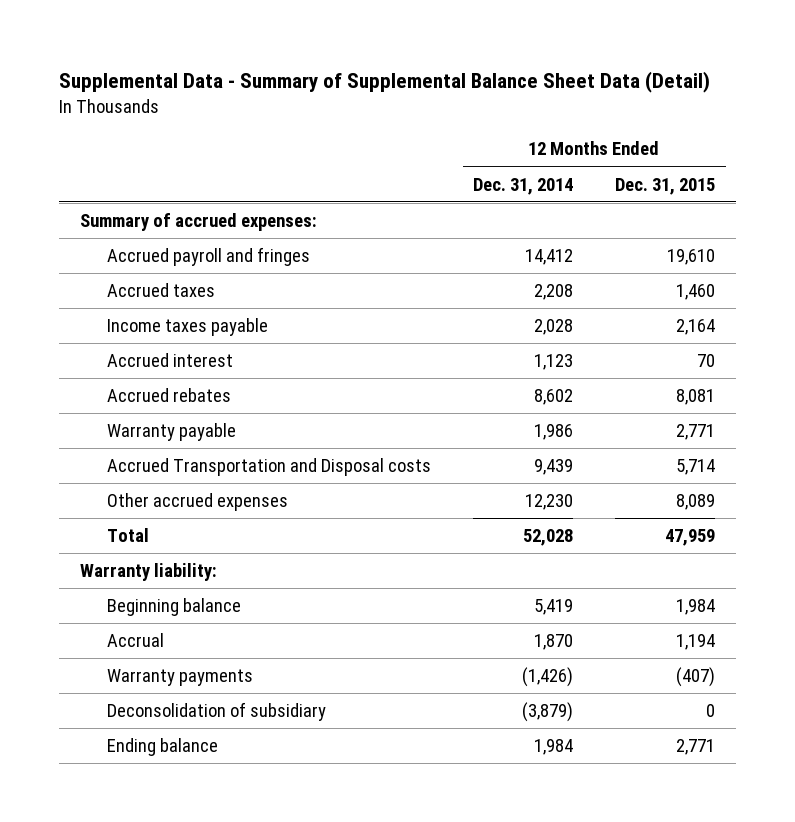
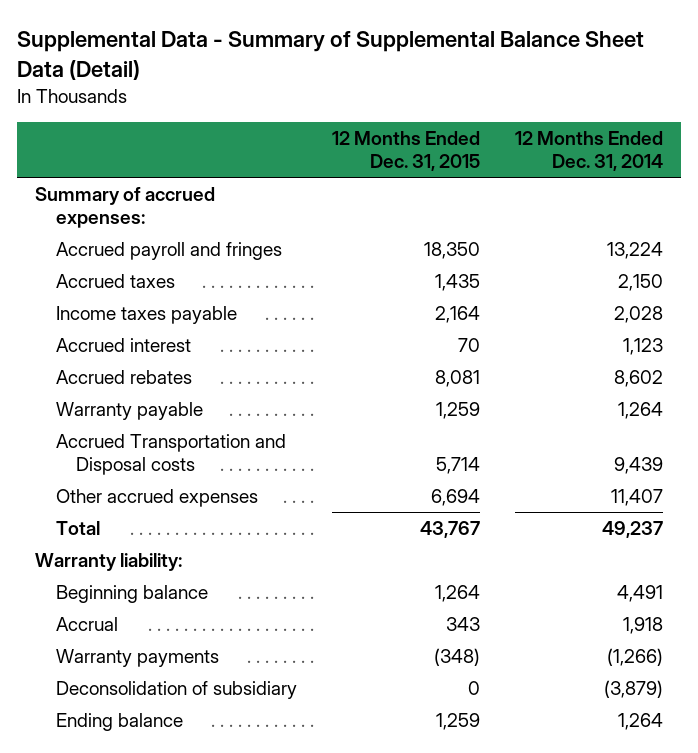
- | 12 Months Ended Dec. 31, 2014 | 12 Months Ended Dec. 31, 2015
+ | 12 Months Ended Dec. 31, 2015 | 12 Months Ended Dec. 31, 2014
- Accrued payroll and fringes | 14,412 | 19,610
- Accrued taxes | 2,208 | 1,460
+ Accrued payroll and fringes | 18,350 | 13,224
+ Accrued taxes | 1,435 | 2,150
- Warranty payable | 1,986 | 2,771
+ Warranty payable | 1,259 | 1,264
- Other accrued expenses | 12,230 | 8,089
- Total | 52,028 | 47,959
+ Other accrued expenses | 6,694 | 11,407
+ Total | 43,767 | 49,237
- Beginning balance | 5,419 | 1,984
- Accrual | 1,870 | 1,194
- Warranty payments | (1,426) | (407)
+ Beginning balance | 1,264 | 4,491
+ Accrual | 343 | 1,918
+ Warranty payments | (348) | (1,266)
- Ending balance | 1,984 | 2,771
+ Ending balance | 1,259 | 1,264

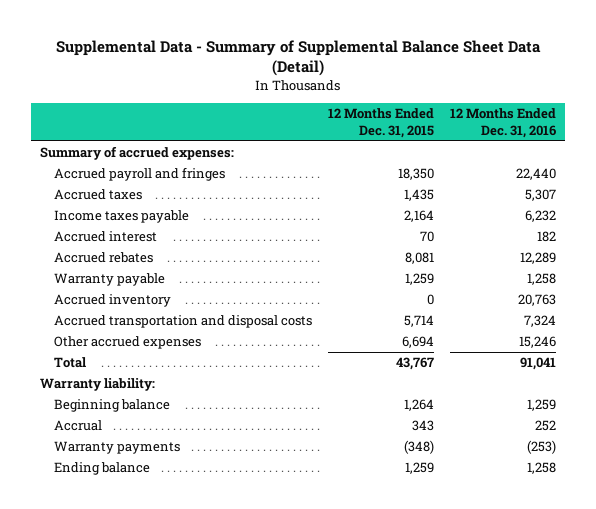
- | 12 Months Ended Dec. 31, 2015 | 12 Months Ended Dec. 31, 2014
+ | 12 Months Ended Dec. 31, 2015 | 12 Months Ended Dec. 31, 2016
- Accrued Transportation and Disposal costs | 5,714 | 9,439
+ Accrued inventory | 0 | 20,763
+ Accrued transportation and disposal costs | 5,714 | 7,324
- Deconsolidation of subsidiary | 0 | (3,879)

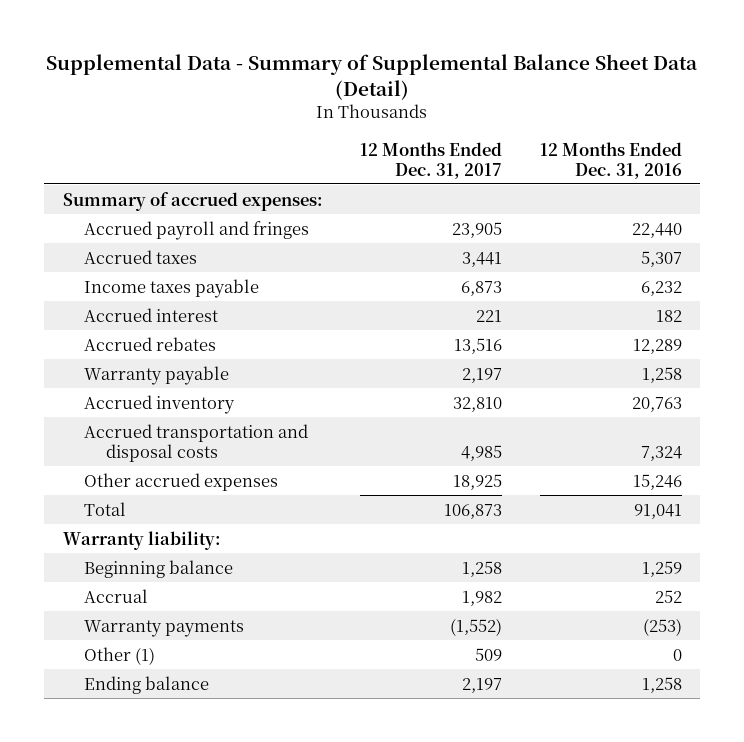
- | 12 Months Ended Dec. 31, 2015 | 12 Months Ended Dec. 31, 2016
+ | 12 Months Ended Dec. 31, 2017 | 12 Months Ended Dec. 31, 2016
+ Other (1) | 509 | 0

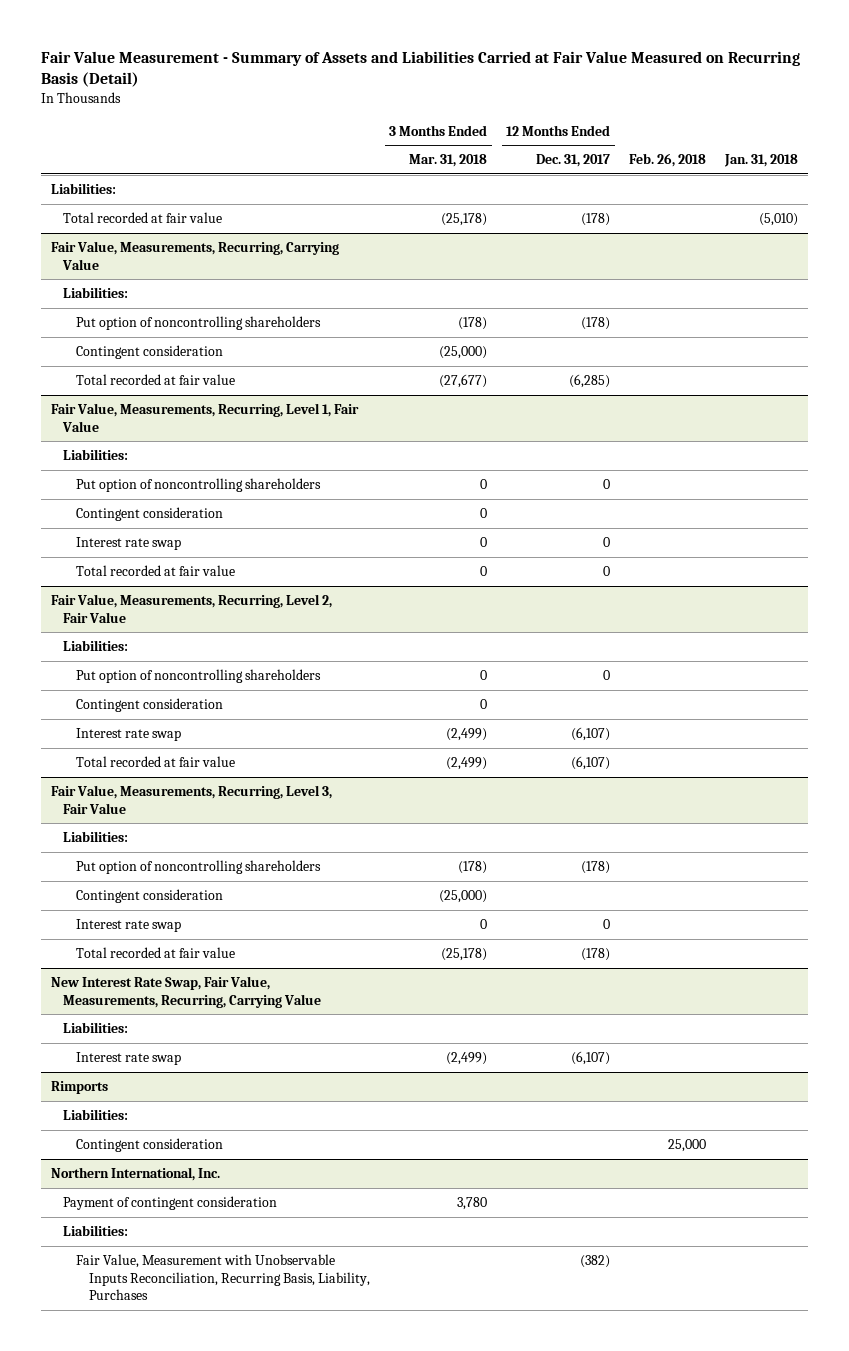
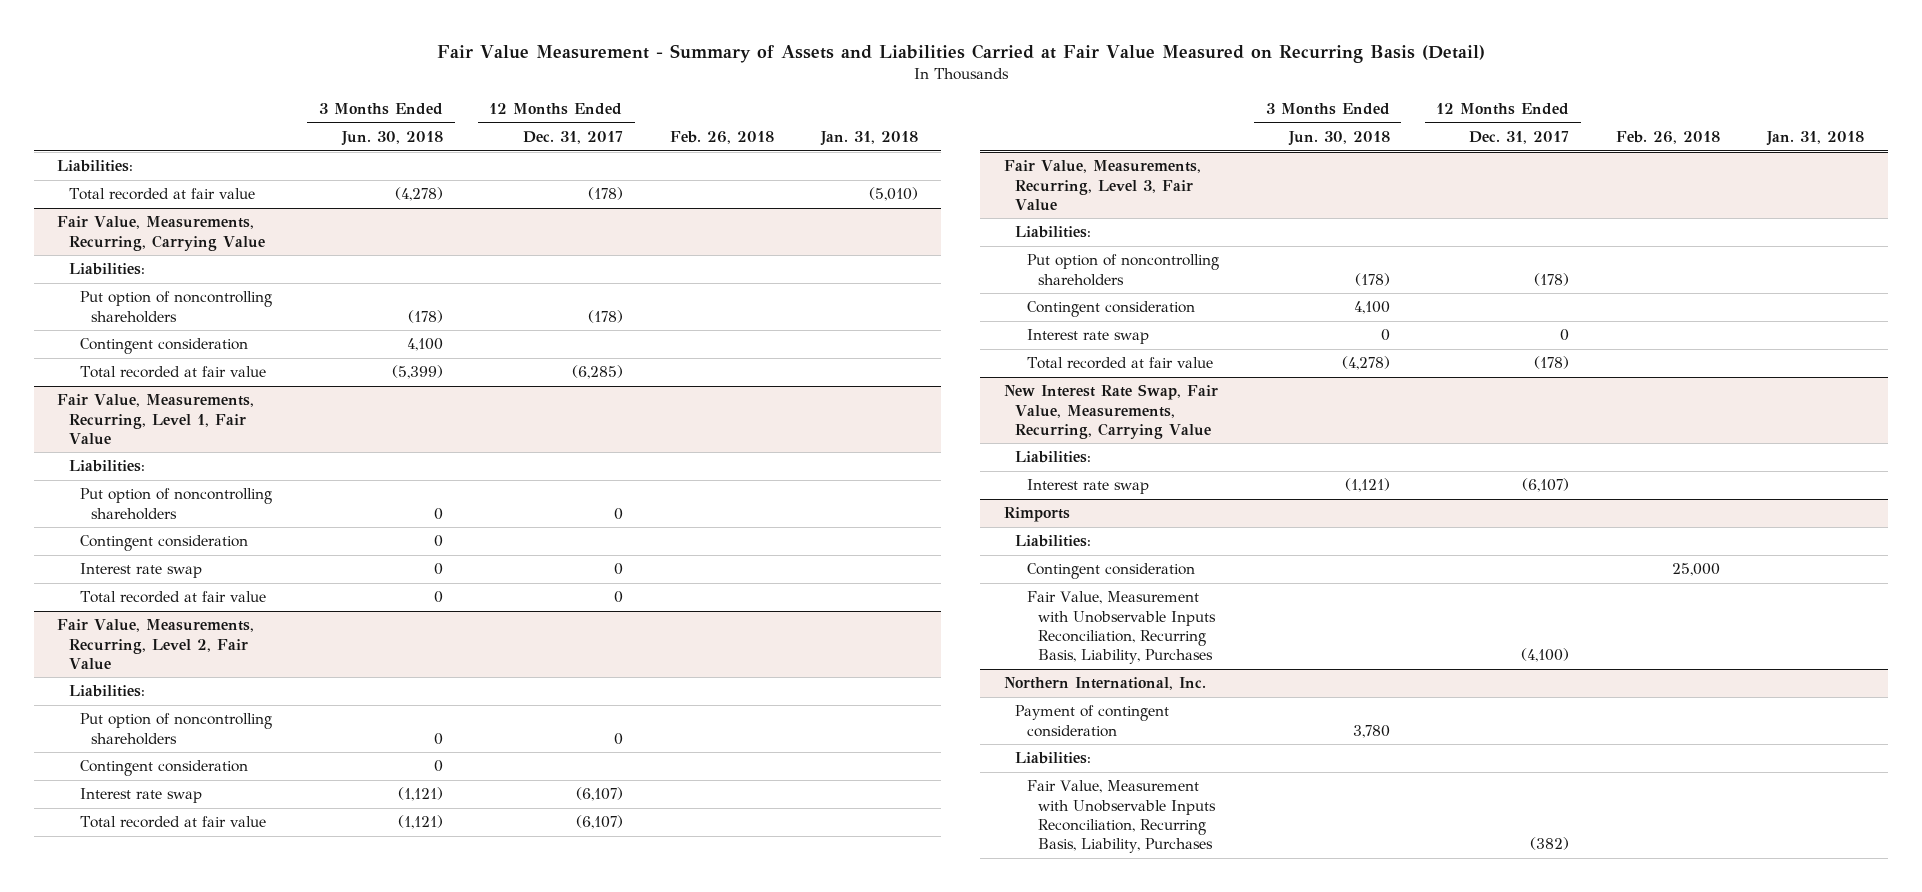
- | 3 Months Ended Mar. 31, 2018 | 12 Months Ended Dec. 31, 2017 | Feb. 26, 2018 | Jan. 31, 2018
+ | 3 Months Ended Jun. 30, 2018 | 12 Months Ended Dec. 31, 2017 | Feb. 26, 2018 | Jan. 31, 2018
@ Rimports
+ Fair Value, Measurement with Unobservable Inputs Reconciliation, Recurring Basis, Liability, Purchases | | (4,100) | |

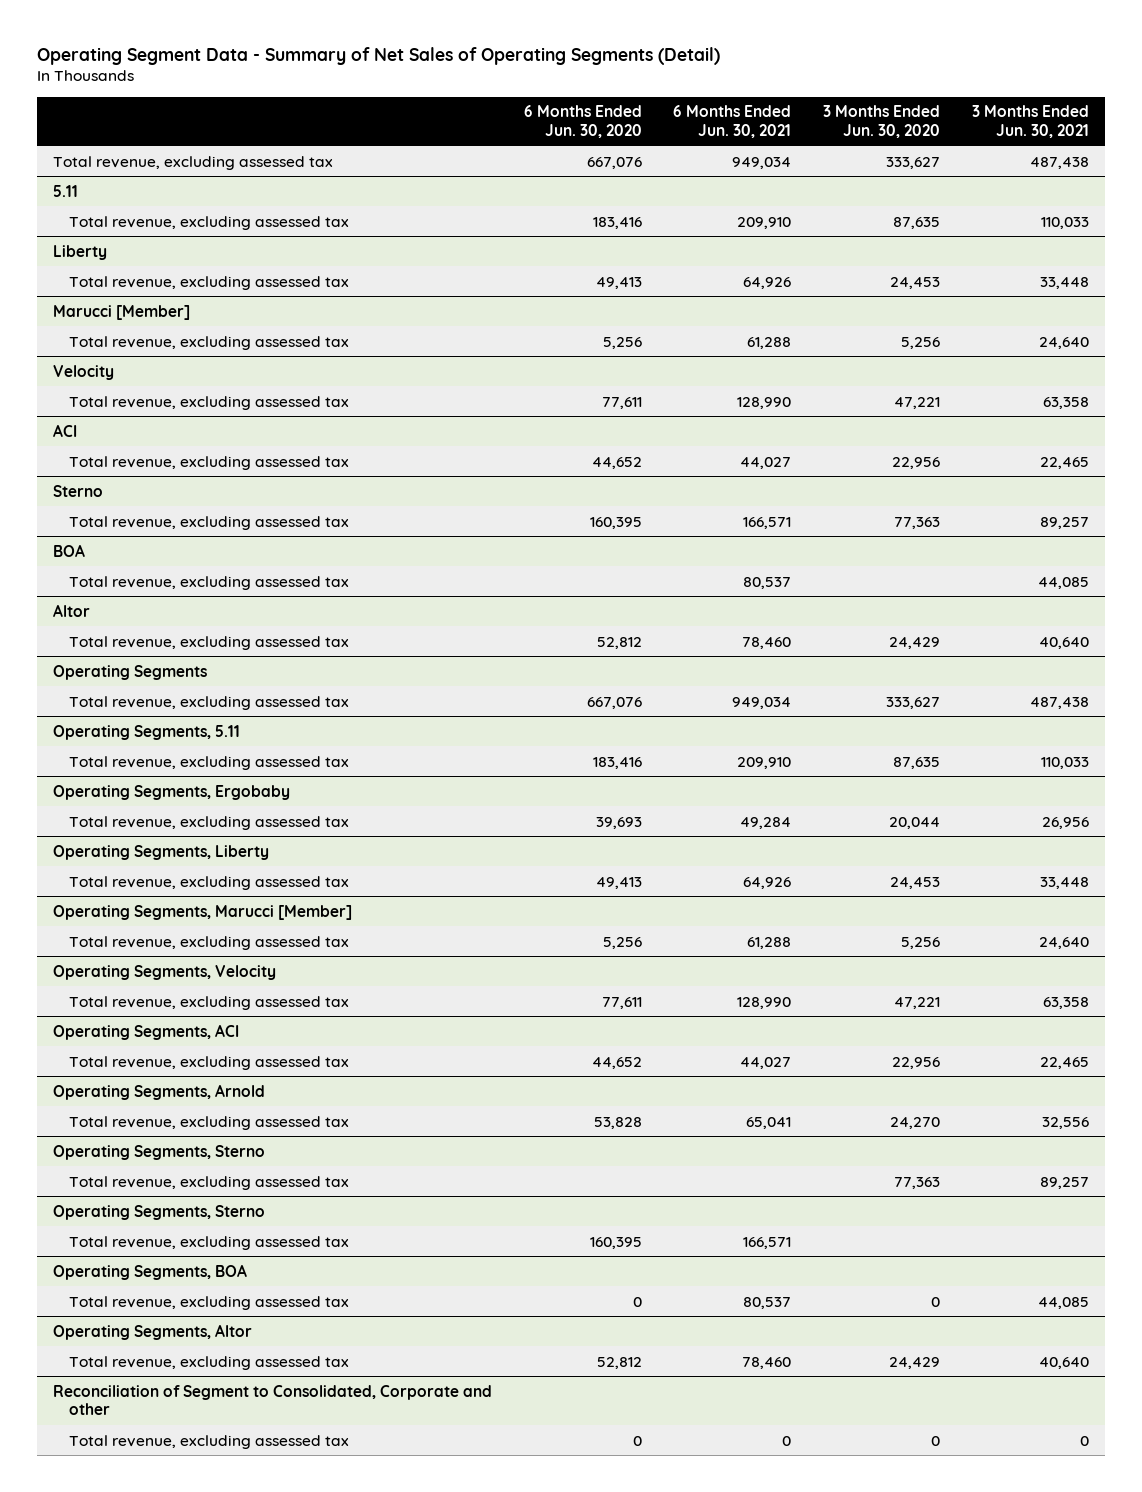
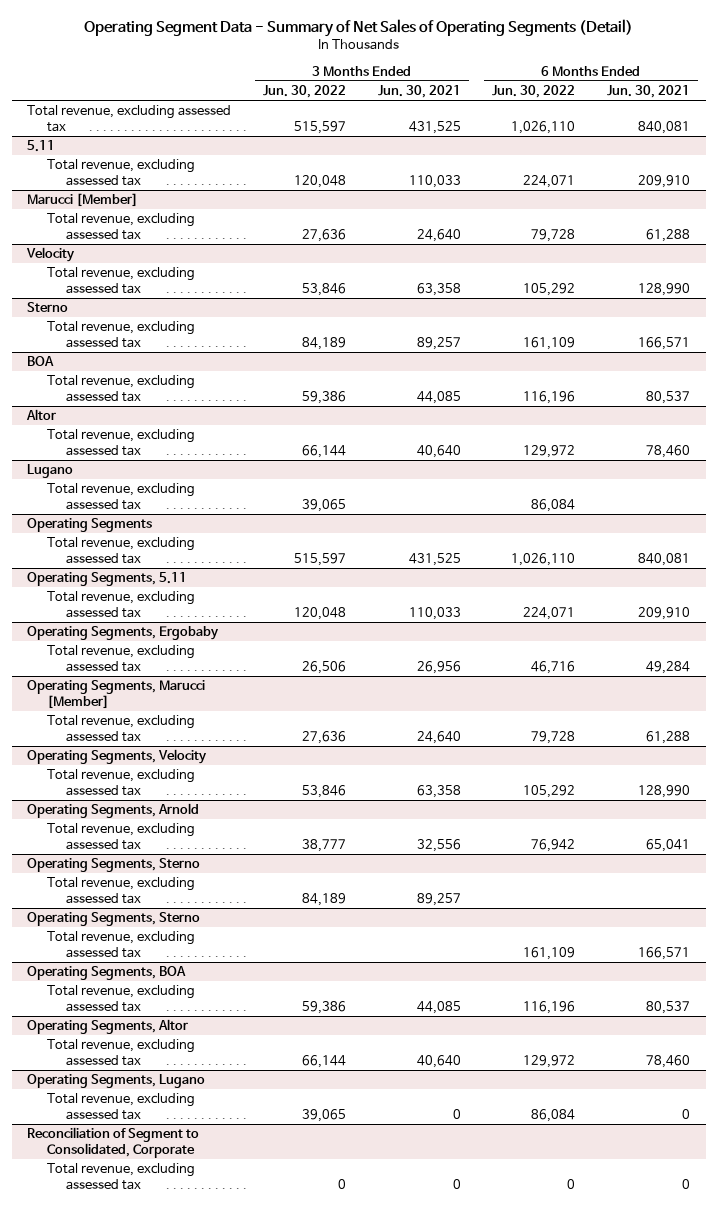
- | 6 Months Ended Jun. 30, 2020 | 6 Months Ended Jun. 30, 2021 | 3 Months Ended Jun. 30, 2020 | 3 Months Ended Jun. 30, 2021
+ | 3 Months Ended Jun. 30, 2022 | 3 Months Ended Jun. 30, 2021 | 6 Months Ended Jun. 30, 2022 | 6 Months Ended Jun. 30, 2021
- Total revenue, excluding assessed tax | 667,076 | 949,034 | 333,627 | 487,438
+ Total revenue, excluding assessed tax | 515,597 | 431,525 | 1,026,110 | 840,081
- Liberty
- Total revenue, excluding assessed tax | 49,413 | 64,926 | 24,453 | 33,448
- ACI
- Total revenue, excluding assessed tax | 44,652 | 44,027 | 22,956 | 22,465
+ Lugano
+ Total revenue, excluding assessed tax | 39,065 | | 86,084 |
@ Operating Segments
- Total revenue, excluding assessed tax | 667,076 | 949,034 | 333,627 | 487,438
+ Total revenue, excluding assessed tax | 515,597 | 431,525 | 1,026,110 | 840,081
- Operating Segments, Liberty
- Total revenue, excluding assessed tax | 49,413 | 64,926 | 24,453 | 33,448
- Operating Segments, ACI
- Total revenue, excluding assessed tax | 44,652 | 44,027 | 22,956 | 22,465
- Reconciliation of Segment to Consolidated, Corporate and other
+ Operating Segments, Lugano
+ Reconciliation of Segment to Consolidated, Corporate
+ Total revenue, excluding assessed tax | 0 | 0 | 0 | 0

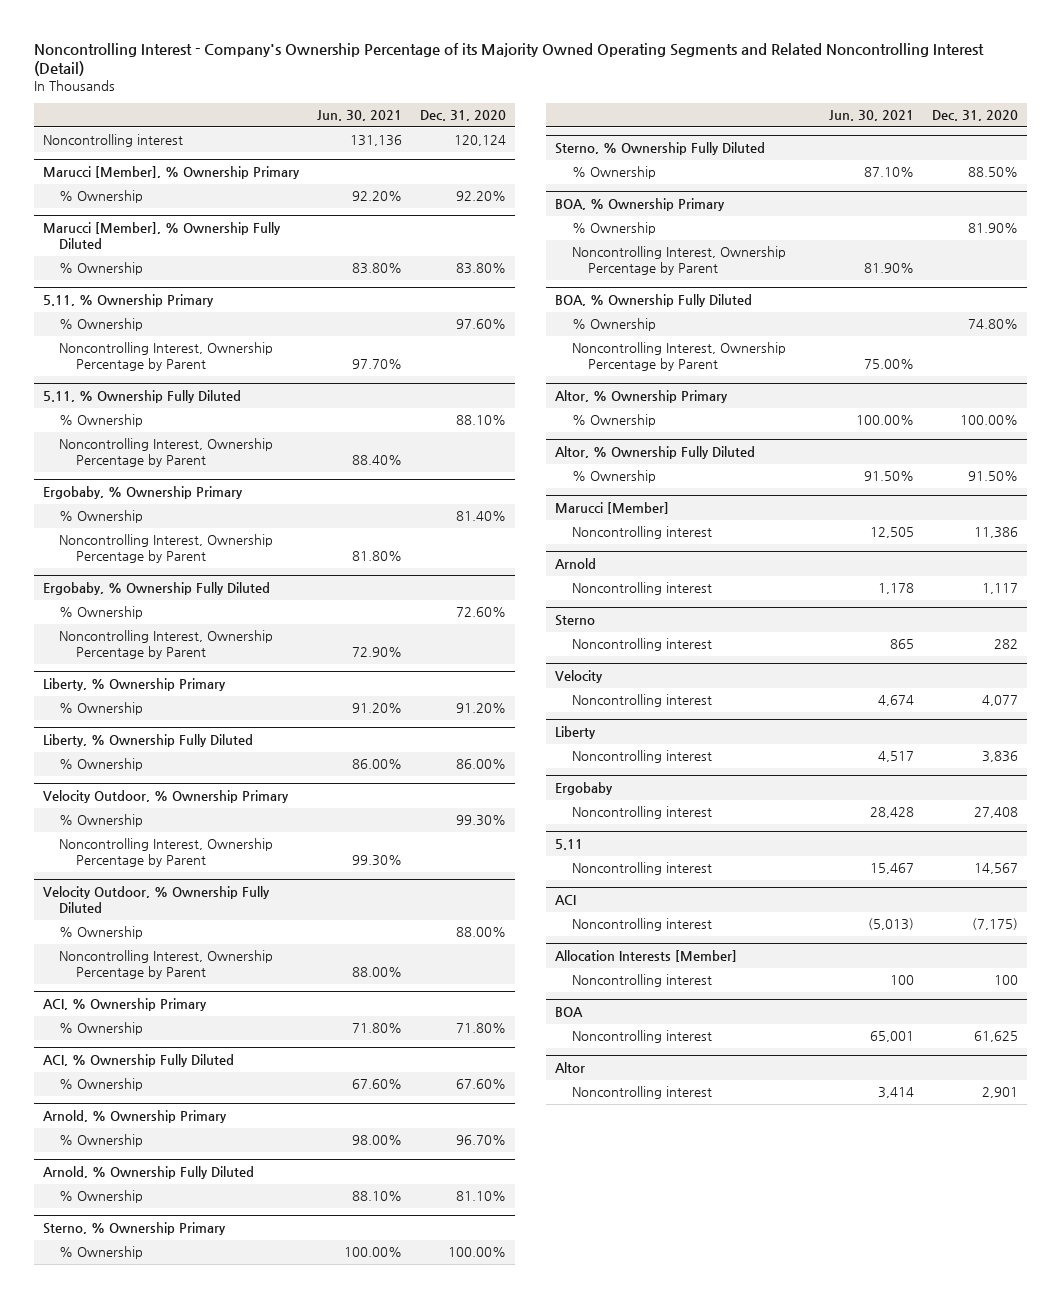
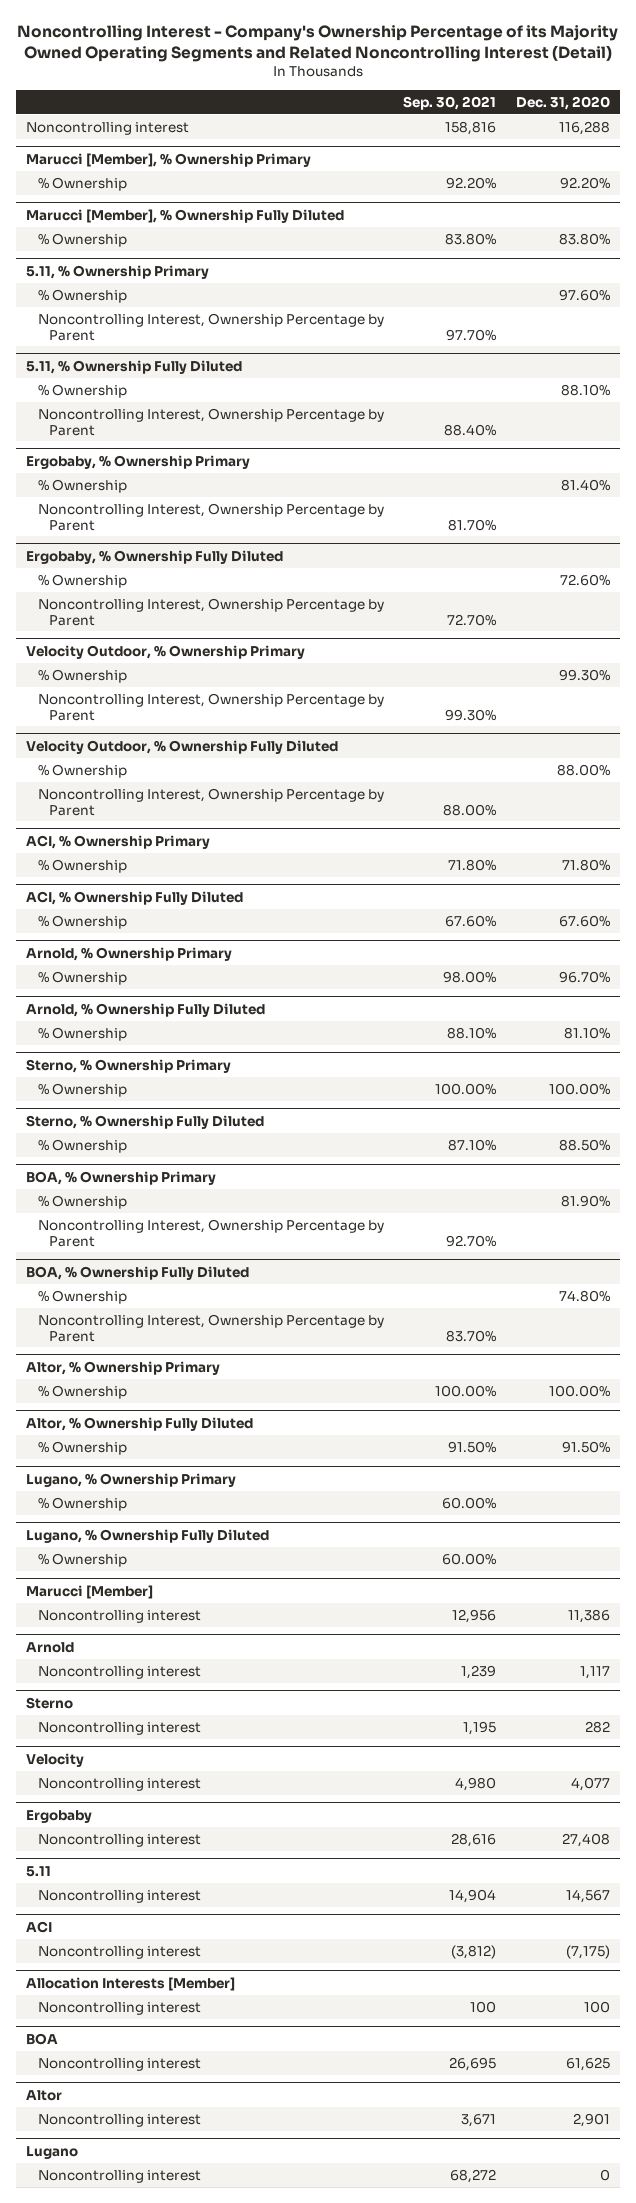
- | Jun. 30, 2021 | Dec. 31, 2020
+ | Sep. 30, 2021 | Dec. 31, 2020
- Noncontrolling interest | 131,136 | 120,124
+ Noncontrolling interest | 158,816 | 116,288
- Liberty, % Ownership Primary
- % Ownership | 91.20% | 91.20%
- Liberty, % Ownership Fully Diluted
- % Ownership | 86.00% | 86.00%
+ Lugano, % Ownership Primary
+ % Ownership | 60.00% |
+ Lugano, % Ownership Fully Diluted
+ % Ownership | 60.00% |
- Liberty
- Noncontrolling interest | 4,517 | 3,836
+ Lugano
+ Noncontrolling interest | 68,272 | 0

